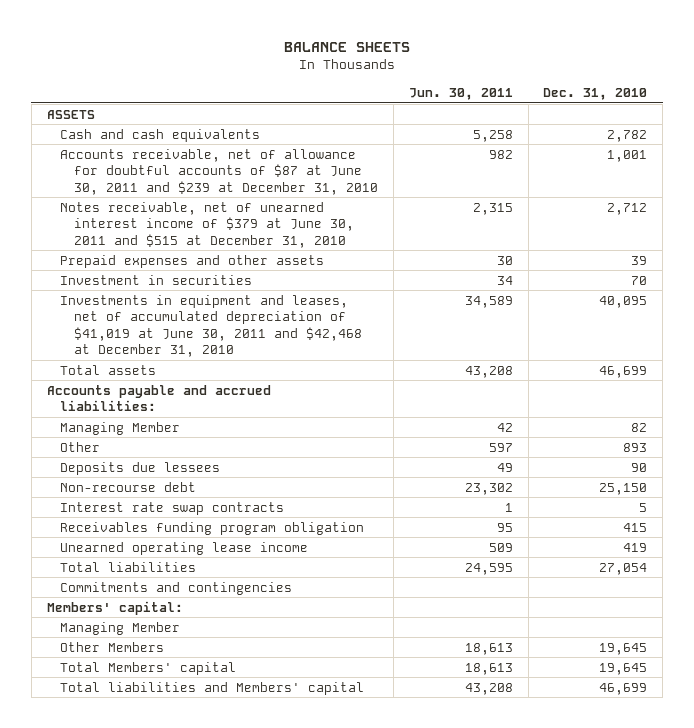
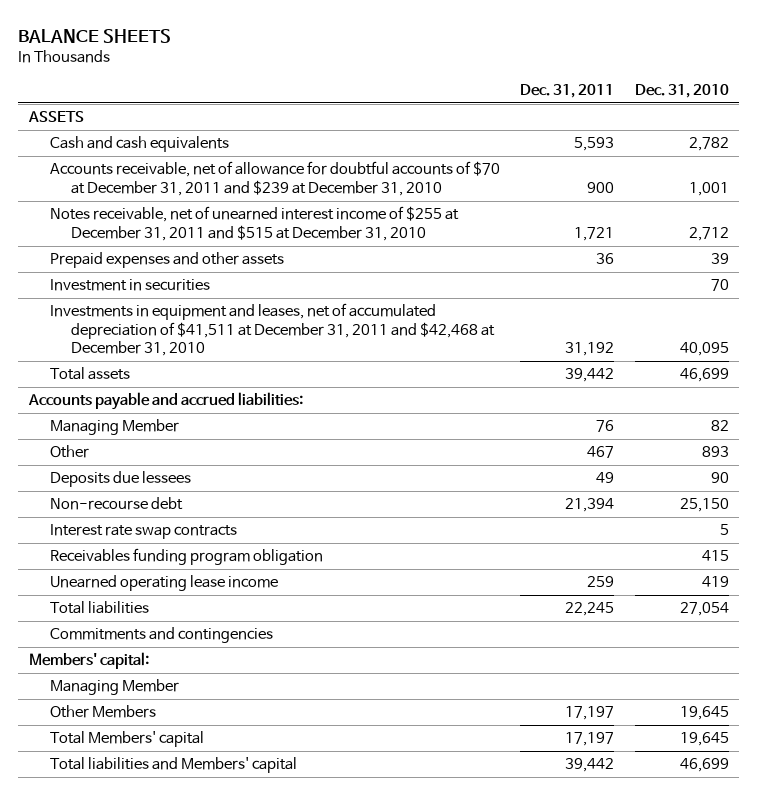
- | Jun. 30, 2011 | Dec. 31, 2010
+ | Dec. 31, 2011 | Dec. 31, 2010
- Accounts receivable, net of allowance for doubtful accounts of $87 at June 30, 2011 and $239 at December 31, 2010 | 982 | 1,001
- Notes receivable, net of unearned interest income of $379 at June 30, 2011 and $515 at December 31, 2010 | 2,315 | 2,712
+ Accounts receivable, net of allowance for doubtful accounts of $70 at December 31, 2011 and $239 at December 31, 2010 | 900 | 1,001
+ Notes receivable, net of unearned interest income of $255 at December 31, 2011 and $515 at December 31, 2010 | 1,721 | 2,712
- Investments in equipment and leases, net of accumulated depreciation of $41,019 at June 30, 2011 and $42,468 at December 31, 2010 | 34,589 | 40,095
+ Investments in equipment and leases, net of accumulated depreciation of $41,511 at December 31, 2011 and $42,468 at December 31, 2010 | 31,192 | 40,095

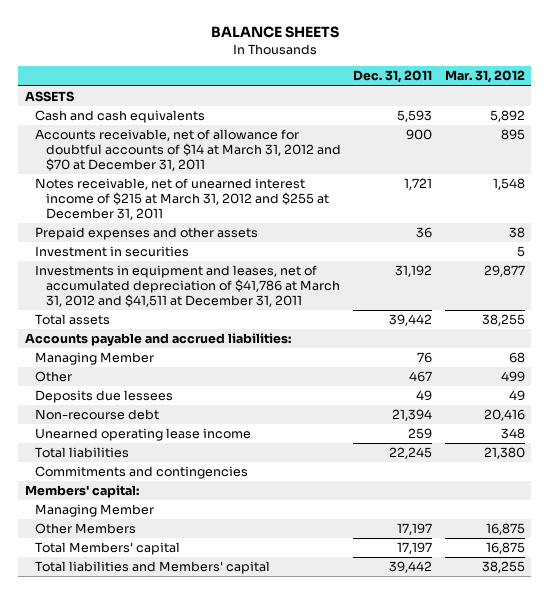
- | Dec. 31, 2011 | Dec. 31, 2010
+ | Dec. 31, 2011 | Mar. 31, 2012
- Accounts receivable, net of allowance for doubtful accounts of $70 at December 31, 2011 and $239 at December 31, 2010 | 900 | 1,001
- Notes receivable, net of unearned interest income of $255 at December 31, 2011 and $515 at December 31, 2010 | 1,721 | 2,712
+ Accounts receivable, net of allowance for doubtful accounts of $14 at March 31, 2012 and $70 at December 31, 2011 | 900 | 895
+ Notes receivable, net of unearned interest income of $215 at March 31, 2012 and $255 at December 31, 2011 | 1,721 | 1,548
- Investments in equipment and leases, net of accumulated depreciation of $41,511 at December 31, 2011 and $42,468 at December 31, 2010 | 31,192 | 40,095
+ Investments in equipment and leases, net of accumulated depreciation of $41,786 at March 31, 2012 and $41,511 at December 31, 2011 | 31,192 | 29,877
- Interest rate swap contracts | | 5
- Receivables funding program obligation | | 415

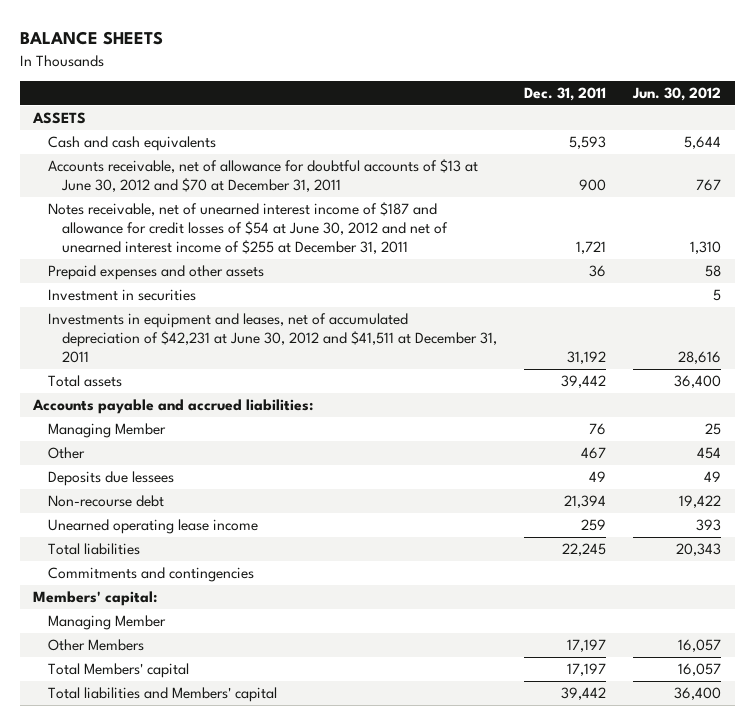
- | Dec. 31, 2011 | Mar. 31, 2012
+ | Dec. 31, 2011 | Jun. 30, 2012
- Accounts receivable, net of allowance for doubtful accounts of $14 at March 31, 2012 and $70 at December 31, 2011 | 900 | 895
- Notes receivable, net of unearned interest income of $215 at March 31, 2012 and $255 at December 31, 2011 | 1,721 | 1,548
+ Accounts receivable, net of allowance for doubtful accounts of $13 at June 30, 2012 and $70 at December 31, 2011 | 900 | 767
+ Notes receivable, net of unearned interest income of $187 and allowance for credit losses of $54 at June 30, 2012 and net of unearned interest income of $255 at December 31, 2011 | 1,721 | 1,310
- Investments in equipment and leases, net of accumulated depreciation of $41,786 at March 31, 2012 and $41,511 at December 31, 2011 | 31,192 | 29,877
+ Investments in equipment and leases, net of accumulated depreciation of $42,231 at June 30, 2012 and $41,511 at December 31, 2011 | 31,192 | 28,616

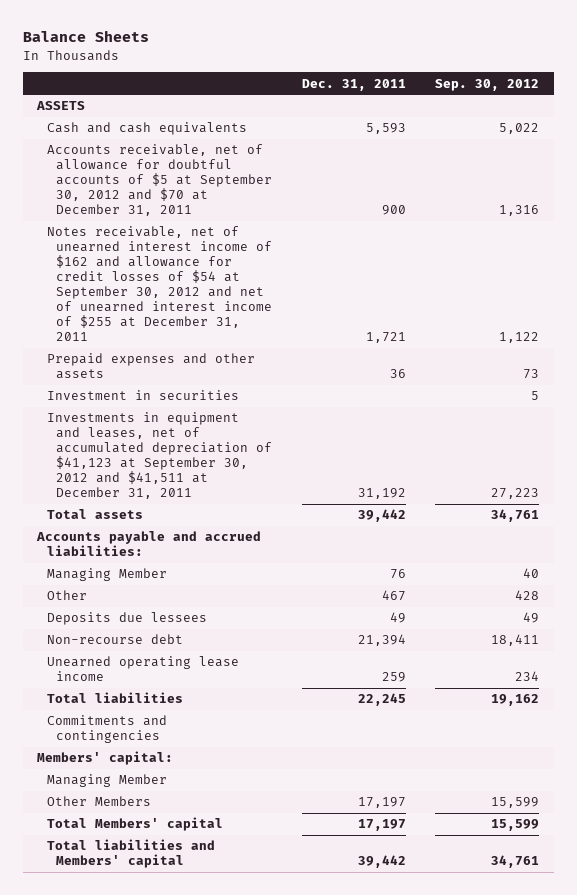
- BALANCE SHEETS
+ Balance Sheets
- | Dec. 31, 2011 | Jun. 30, 2012
+ | Dec. 31, 2011 | Sep. 30, 2012
- Accounts receivable, net of allowance for doubtful accounts of $13 at June 30, 2012 and $70 at December 31, 2011 | 900 | 767
- Notes receivable, net of unearned interest income of $187 and allowance for credit losses of $54 at June 30, 2012 and net of unearned interest income of $255 at December 31, 2011 | 1,721 | 1,310
+ Accounts receivable, net of allowance for doubtful accounts of $5 at September 30, 2012 and $70 at December 31, 2011 | 900 | 1,316
+ Notes receivable, net of unearned interest income of $162 and allowance for credit losses of $54 at September 30, 2012 and net of unearned interest income of $255 at December 31, 2011 | 1,721 | 1,122
- Investments in equipment and leases, net of accumulated depreciation of $42,231 at June 30, 2012 and $41,511 at December 31, 2011 | 31,192 | 28,616
+ Investments in equipment and leases, net of accumulated depreciation of $41,123 at September 30, 2012 and $41,511 at December 31, 2011 | 31,192 | 27,223

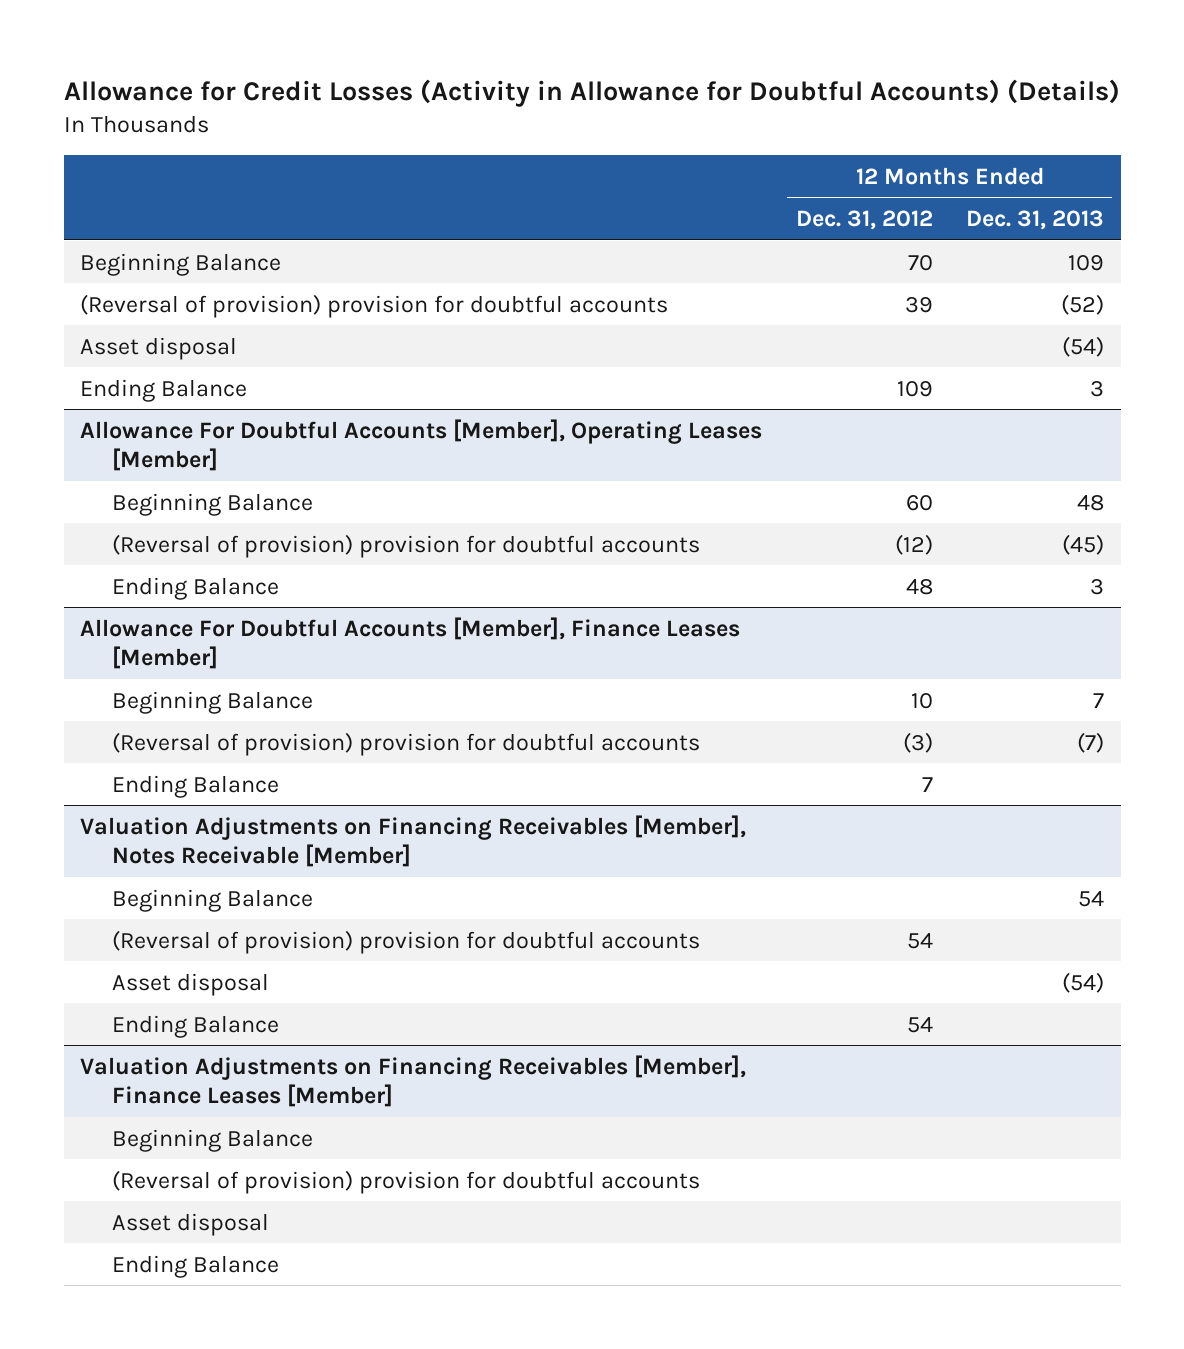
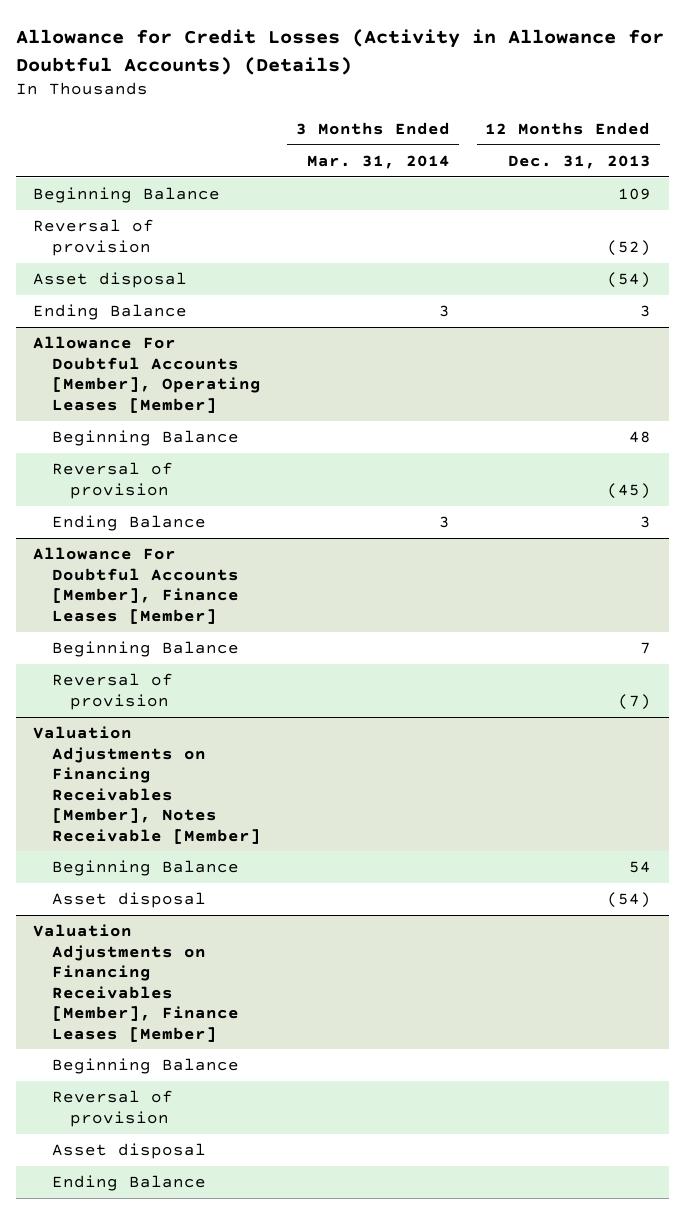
- | 12 Months Ended Dec. 31, 2012 | 12 Months Ended Dec. 31, 2013
+ | 3 Months Ended Mar. 31, 2014 | 12 Months Ended Dec. 31, 2013
- (Reversal of provision) provision for doubtful accounts | 39 | (52)
+ Reversal of provision | | (52)
@ Allowance For Doubtful Accounts [Member], Operating Leases [Member]
- (Reversal of provision) provision for doubtful accounts | (12) | (45)
+ Reversal of provision | | (45)
@ Allowance For Doubtful Accounts [Member], Finance Leases [Member]
- (Reversal of provision) provision for doubtful accounts | (3) | (7)
- Ending Balance | 7 |
+ Reversal of provision | | (7)
@ Valuation Adjustments on Financing Receivables [Member], Notes Receivable [Member]
- (Reversal of provision) provision for doubtful accounts | 54 |
- Ending Balance | 54 |
@ Valuation Adjustments on Financing Receivables [Member], Finance Leases [Member]
- (Reversal of provision) provision for doubtful accounts
+ Reversal of provision

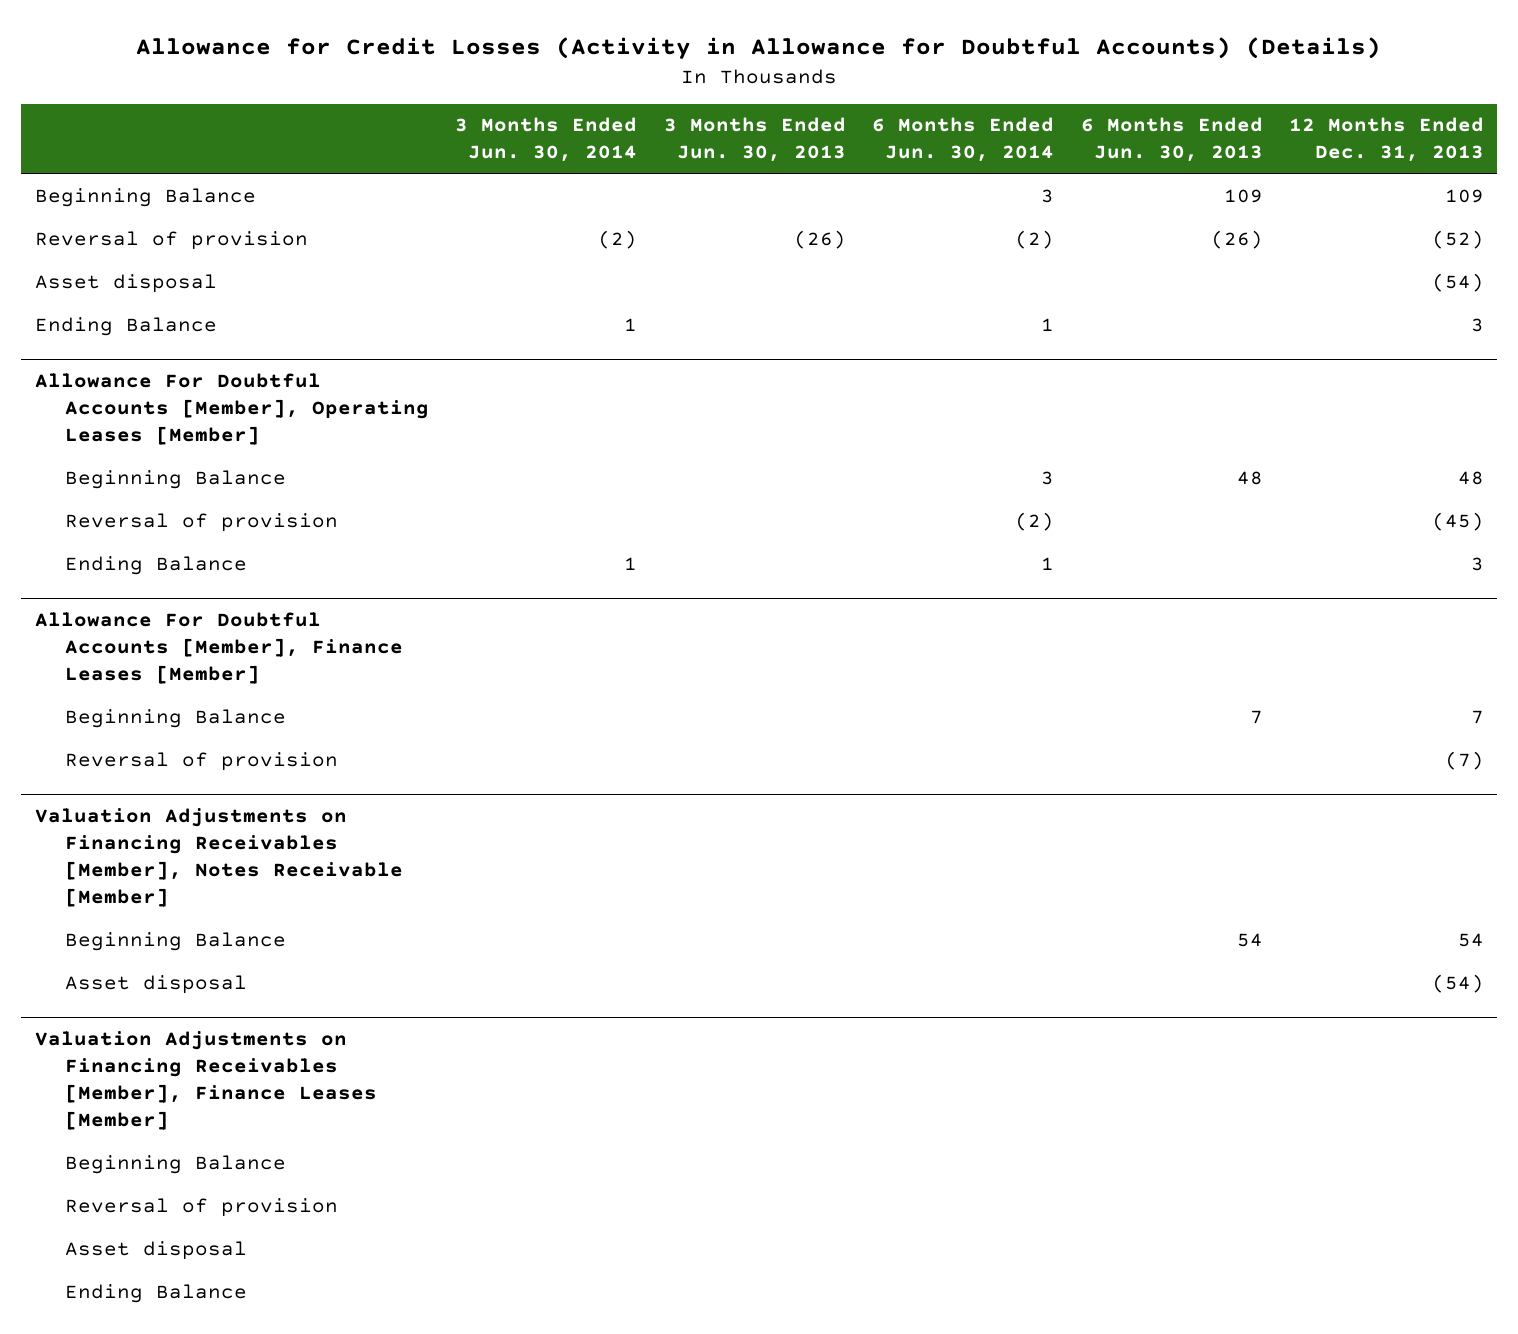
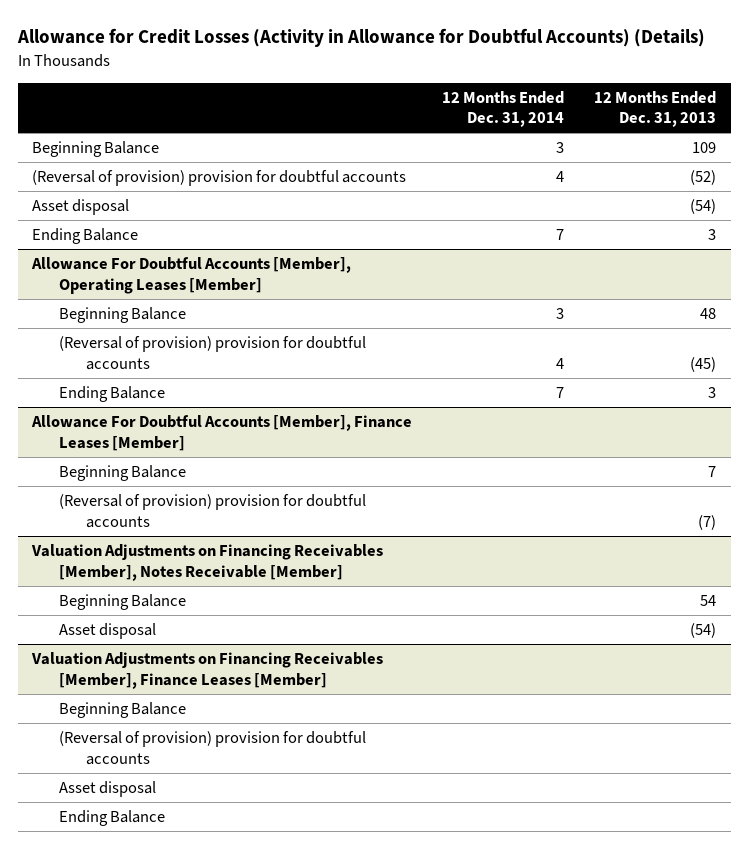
- | 3 Months Ended Jun. 30, 2014 | 3 Months Ended Jun. 30, 2013 | 6 Months Ended Jun. 30, 2014 | 6 Months Ended Jun. 30, 2013 | 12 Months Ended Dec. 31, 2013
+ | 12 Months Ended Dec. 31, 2014 | 12 Months Ended Dec. 31, 2013
- Reversal of provision | (2) | (26) | (2) | (26) | (52)
+ (Reversal of provision) provision for doubtful accounts | 4 | (52)
@ Allowance For Doubtful Accounts [Member], Operating Leases [Member]
- Reversal of provision | | | (2) | | (45)
+ (Reversal of provision) provision for doubtful accounts | 4 | (45)
@ Allowance For Doubtful Accounts [Member], Finance Leases [Member]
- Reversal of provision | | | | | (7)
+ (Reversal of provision) provision for doubtful accounts | | (7)
@ Valuation Adjustments on Financing Receivables [Member], Finance Leases [Member]
- Reversal of provision
+ (Reversal of provision) provision for doubtful accounts

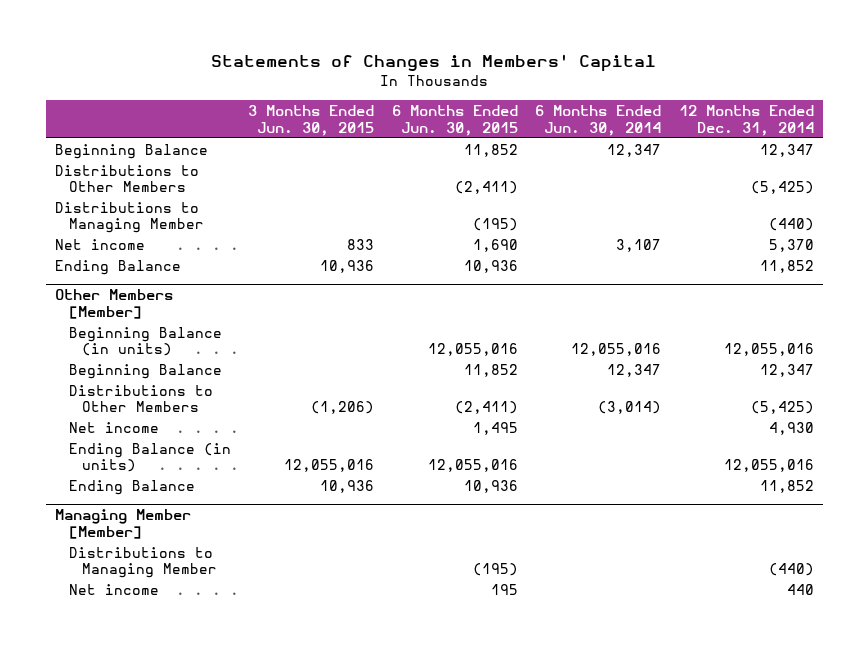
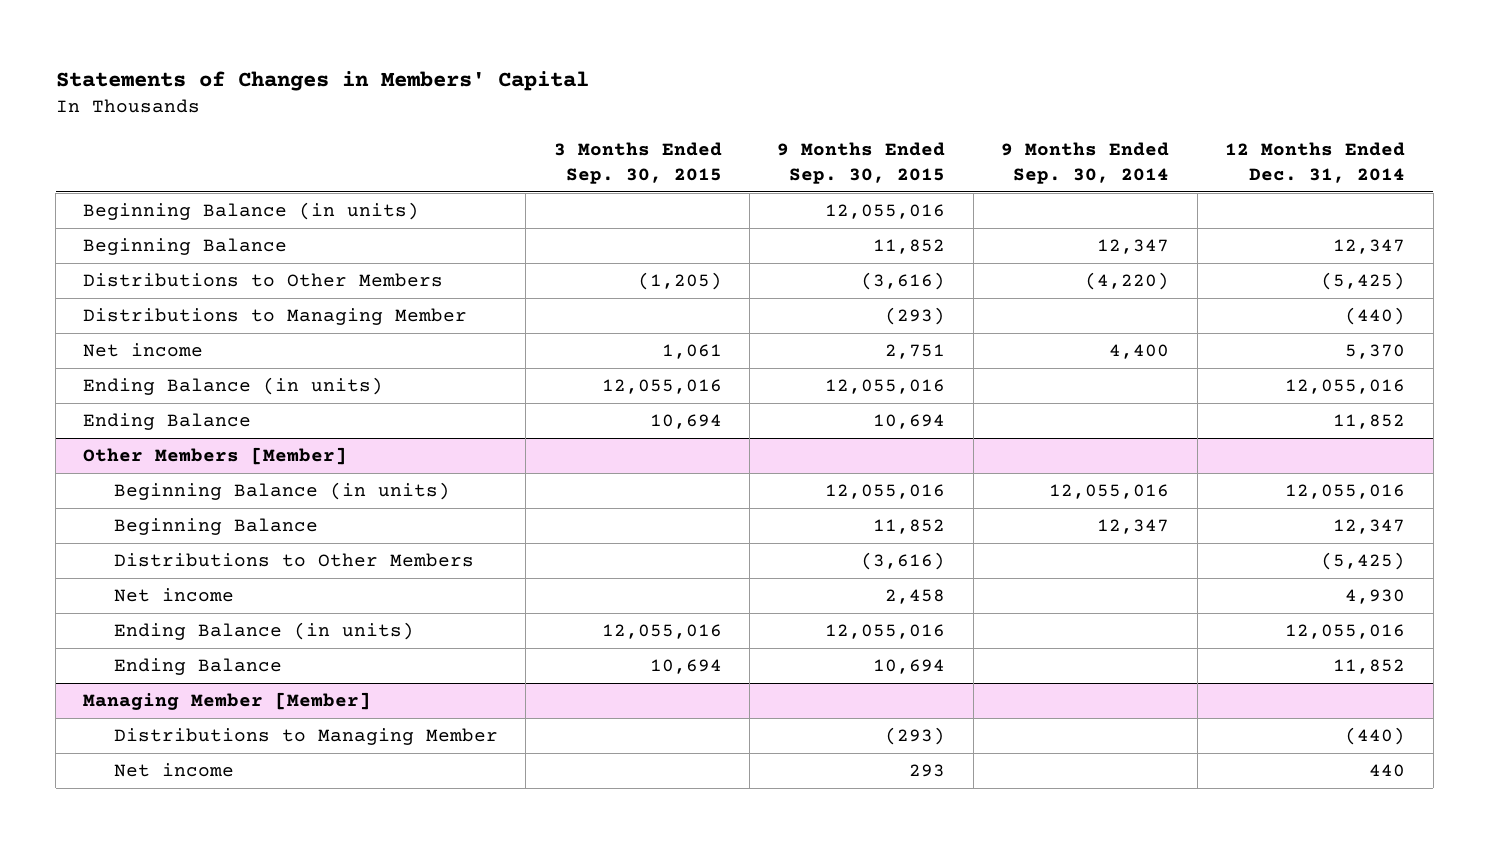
- | 3 Months Ended Jun. 30, 2015 | 6 Months Ended Jun. 30, 2015 | 6 Months Ended Jun. 30, 2014 | 12 Months Ended Dec. 31, 2014
+ | 3 Months Ended Sep. 30, 2015 | 9 Months Ended Sep. 30, 2015 | 9 Months Ended Sep. 30, 2014 | 12 Months Ended Dec. 31, 2014
+ Beginning Balance (in units) | | 12,055,016 | |
+ Ending Balance (in units) | 12,055,016 | 12,055,016 | | 12,055,016

